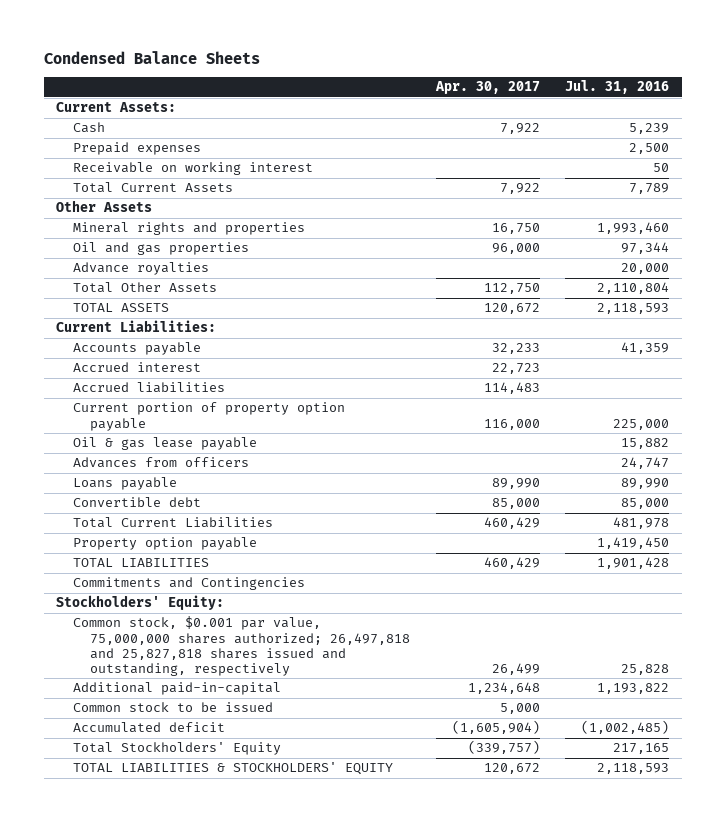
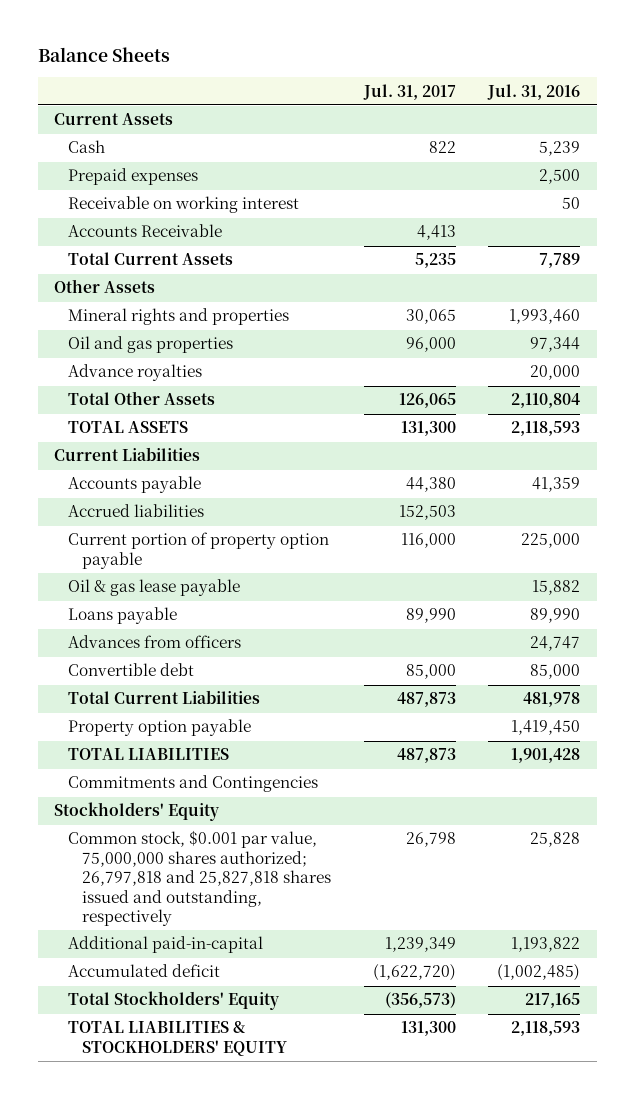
- Condensed Balance Sheets
+ Balance Sheets
- | Apr. 30, 2017 | Jul. 31, 2016
+ | Jul. 31, 2017 | Jul. 31, 2016
- Current Assets:
+ Current Assets
+ Accounts Receivable | 4,413 |
- Current Liabilities:
+ Current Liabilities
- Accrued interest | 22,723 |
moved down: Advances from officers | | 24,747
- Stockholders' Equity:
- Common stock, $0.001 par value, 75,000,000 shares authorized; 26,497,818 and 25,827,818 shares issued and outstanding, respectively | 26,499 | 25,828
+ Stockholders' Equity
+ Common stock, $0.001 par value, 75,000,000 shares authorized; 26,797,818 and 25,827,818 shares issued and outstanding, respectively | 26,798 | 25,828
- Common stock to be issued | 5,000 |

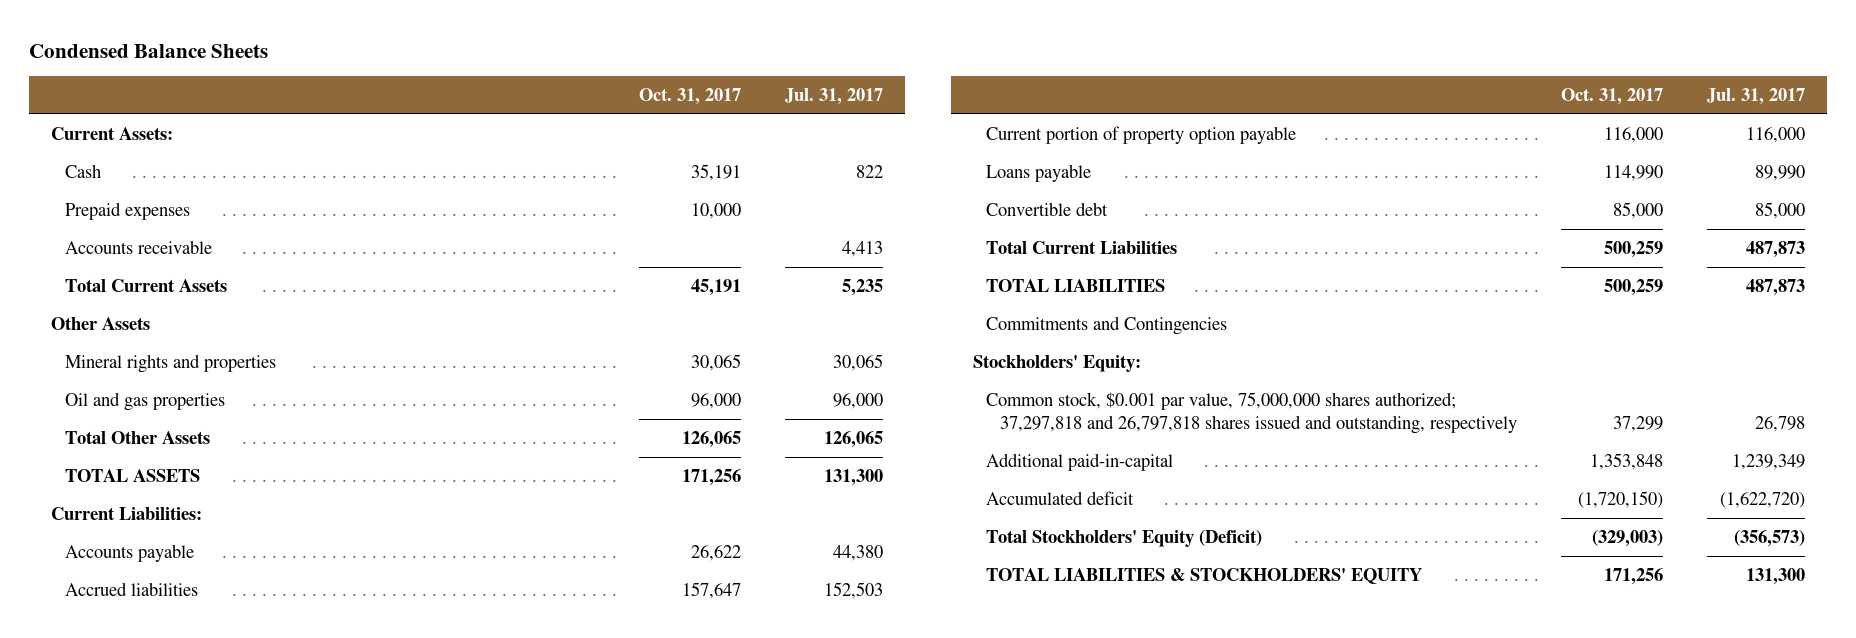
- Balance Sheets
+ Condensed Balance Sheets
- | Jul. 31, 2017 | Jul. 31, 2016
+ | Oct. 31, 2017 | Jul. 31, 2017
- Current Assets
+ Current Assets:
- Receivable on working interest | | 50
- Accounts Receivable | 4,413 |
+ Accounts receivable | | 4,413
- Advance royalties | | 20,000
- Current Liabilities
+ Current Liabilities:
- Oil & gas lease payable | | 15,882
- Advances from officers | | 24,747
- Property option payable | | 1,419,450
- Stockholders' Equity
- Common stock, $0.001 par value, 75,000,000 shares authorized; 26,797,818 and 25,827,818 shares issued and outstanding, respectively | 26,798 | 25,828
+ Stockholders' Equity:
+ Common stock, $0.001 par value, 75,000,000 shares authorized; 37,297,818 and 26,797,818 shares issued and outstanding, respectively | 37,299 | 26,798
- Total Stockholders' Equity | (356,573) | 217,165
+ Total Stockholders' Equity (Deficit) | (329,003) | (356,573)

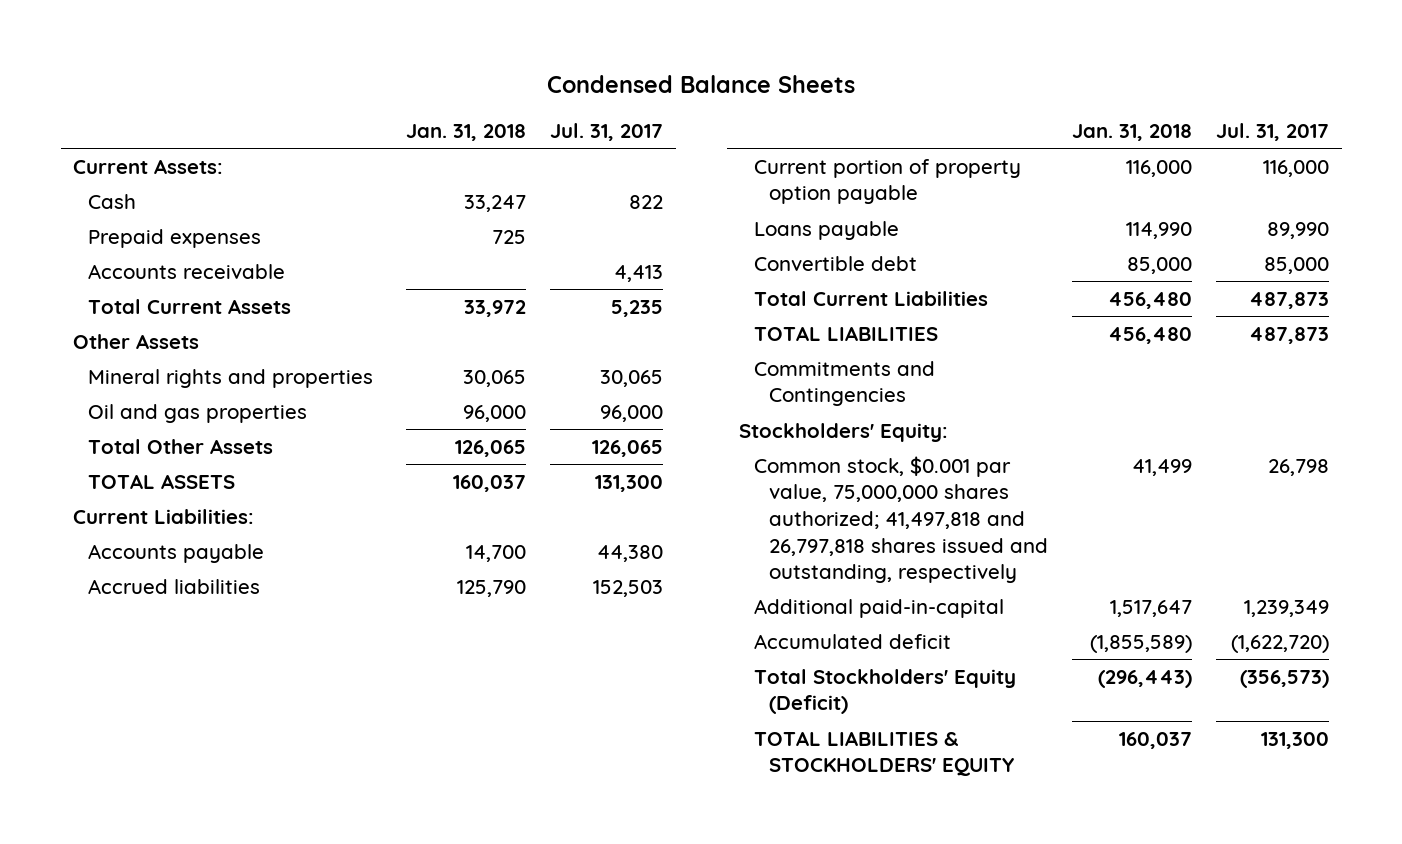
- | Oct. 31, 2017 | Jul. 31, 2017
+ | Jan. 31, 2018 | Jul. 31, 2017
- Common stock, $0.001 par value, 75,000,000 shares authorized; 37,297,818 and 26,797,818 shares issued and outstanding, respectively | 37,299 | 26,798
+ Common stock, $0.001 par value, 75,000,000 shares authorized; 41,497,818 and 26,797,818 shares issued and outstanding, respectively | 41,499 | 26,798

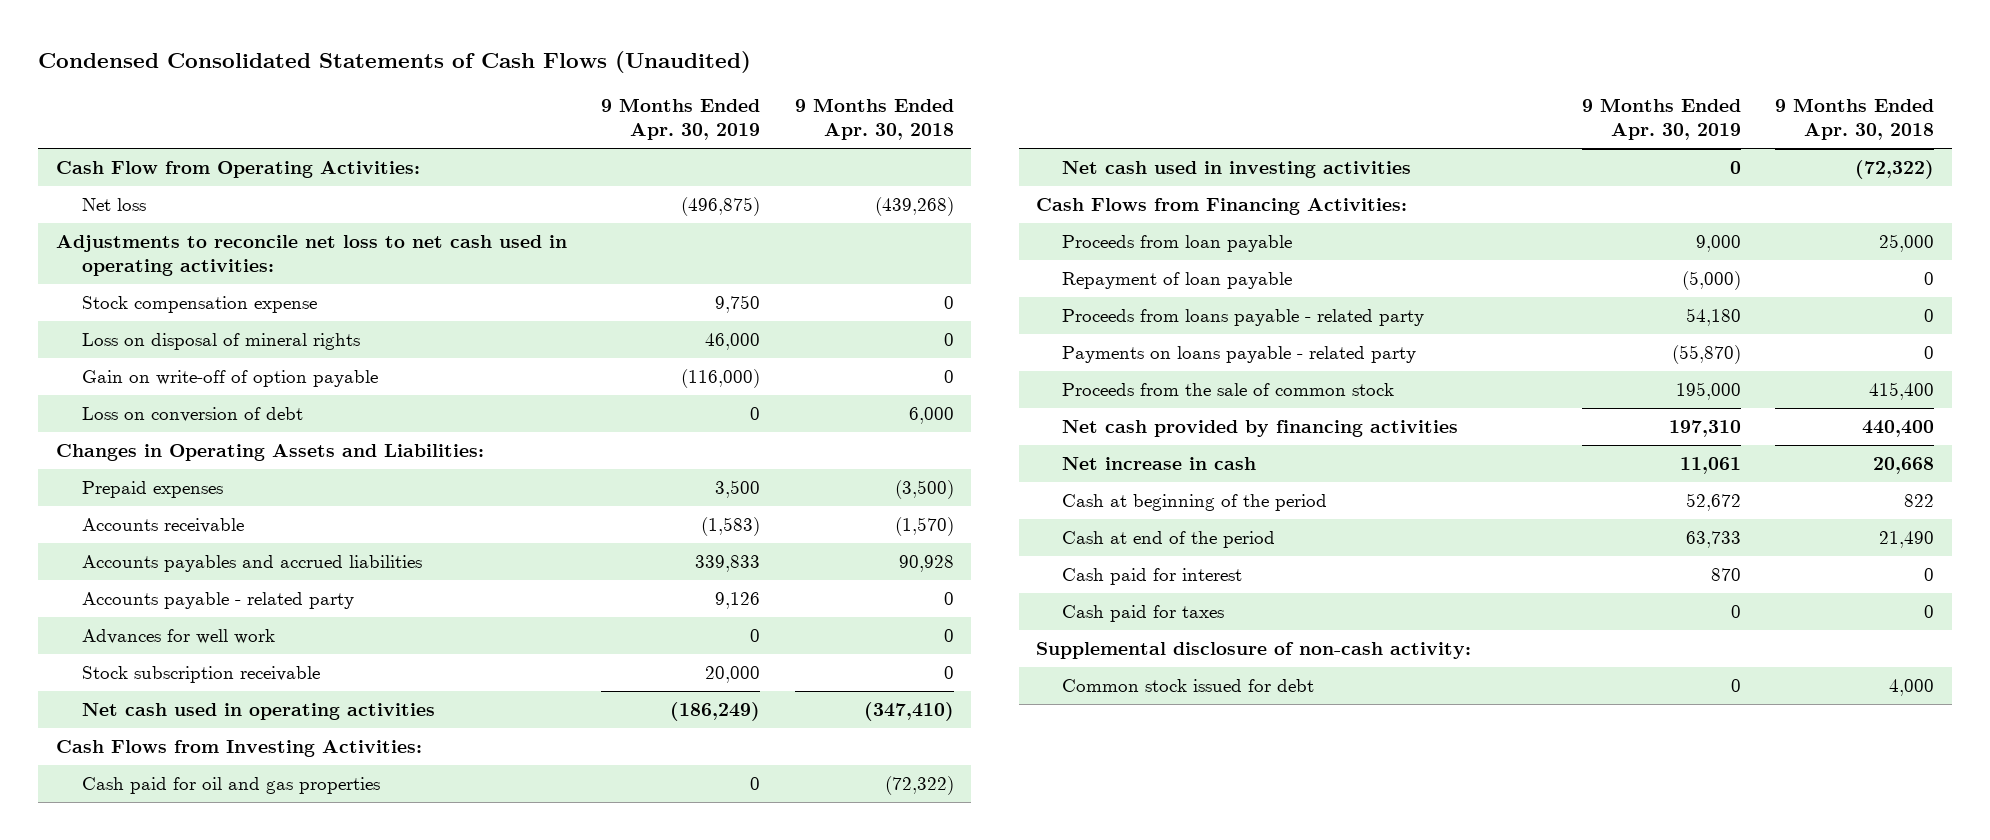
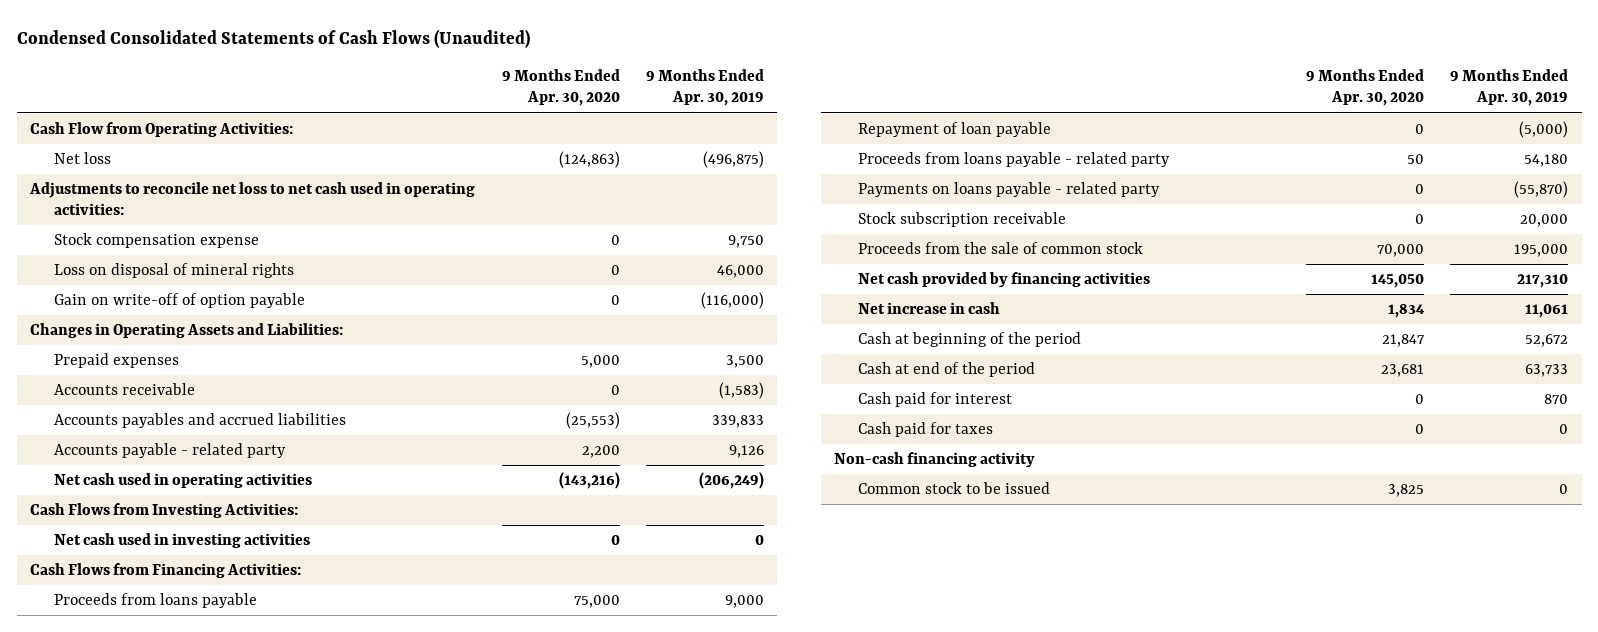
- | 9 Months Ended Apr. 30, 2019 | 9 Months Ended Apr. 30, 2018
+ | 9 Months Ended Apr. 30, 2020 | 9 Months Ended Apr. 30, 2019
- Loss on conversion of debt | 0 | 6,000
- Advances for well work | 0 | 0
- Net cash used in operating activities | (186,249) | (347,410)
+ Net cash used in operating activities | (143,216) | (206,249)
- Cash paid for oil and gas properties | 0 | (72,322)
- Proceeds from loan payable | 9,000 | 25,000
+ Proceeds from loans payable | 75,000 | 9,000
moved down: Stock subscription receivable | 0 | 20,000
- Net cash provided by financing activities | 197,310 | 440,400
+ Net cash provided by financing activities | 145,050 | 217,310
- Supplemental disclosure of non-cash activity:
- Common stock issued for debt | 0 | 4,000
+ Non-cash financing activity
+ Common stock to be issued | 3,825 | 0

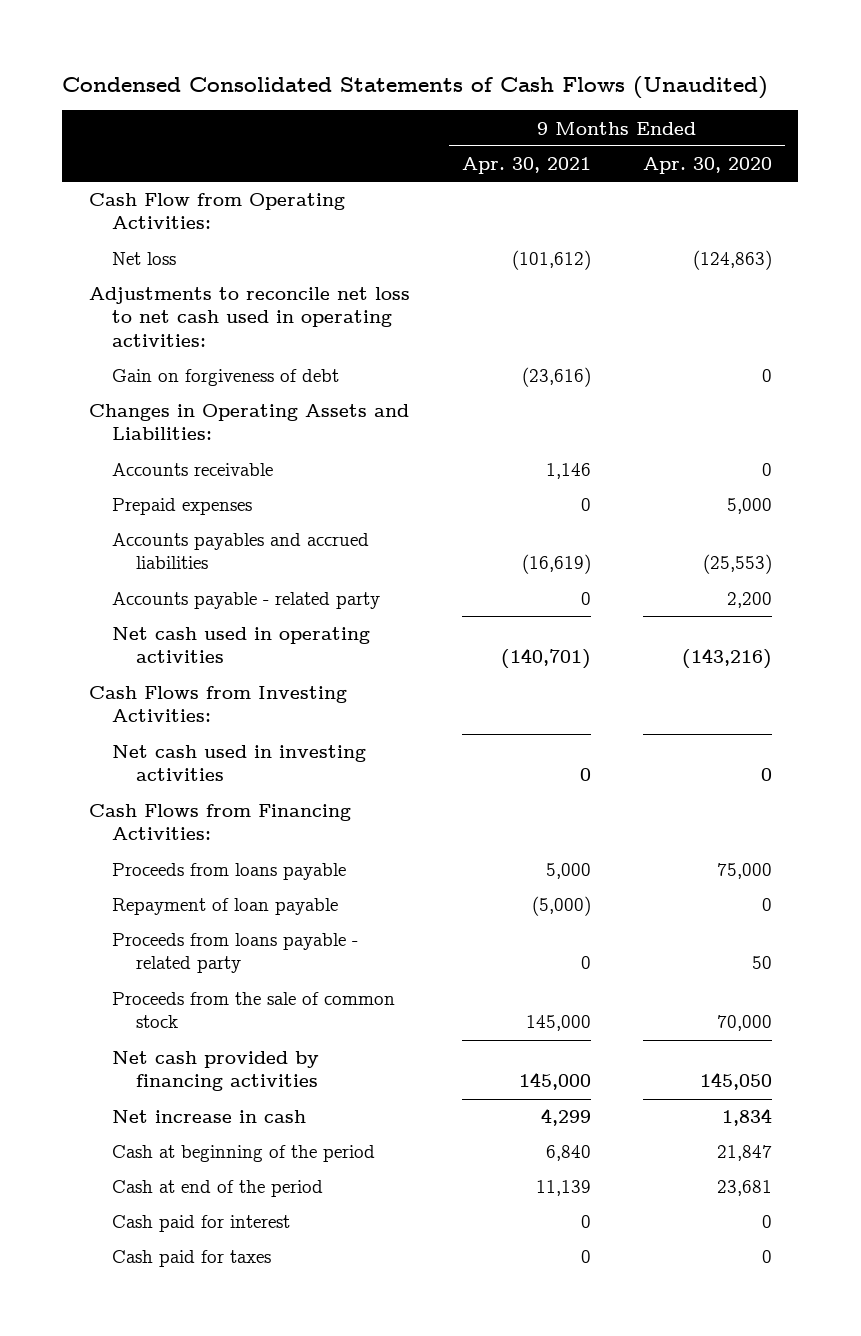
- | 9 Months Ended Apr. 30, 2020 | 9 Months Ended Apr. 30, 2019
+ | 9 Months Ended Apr. 30, 2021 | 9 Months Ended Apr. 30, 2020
- Stock compensation expense | 0 | 9,750
- Loss on disposal of mineral rights | 0 | 46,000
- Gain on write-off of option payable | 0 | (116,000)
+ Gain on forgiveness of debt | (23,616) | 0
moved down: Prepaid expenses | 0 | 5,000
- Payments on loans payable - related party | 0 | (55,870)
- Stock subscription receivable | 0 | 20,000
- Non-cash financing activity
- Common stock to be issued | 3,825 | 0

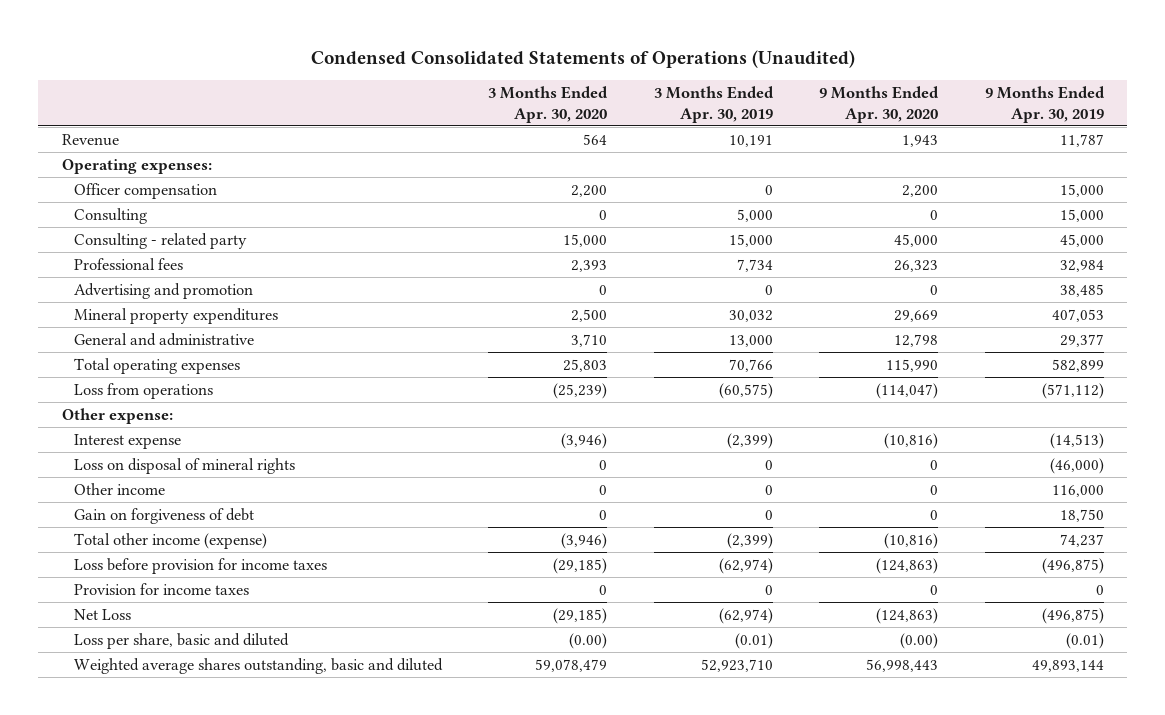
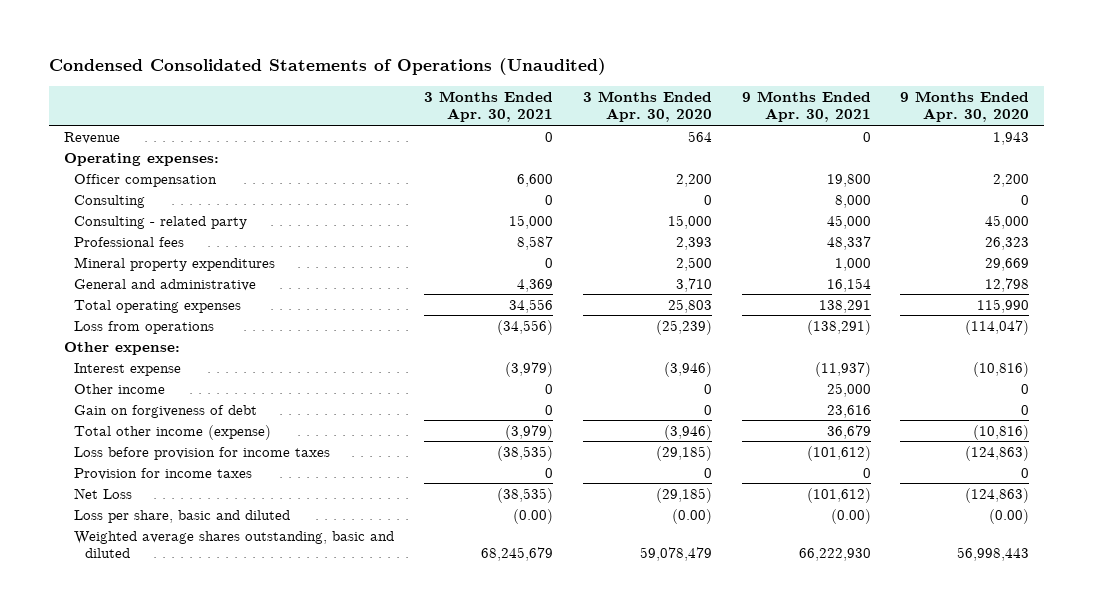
- | 3 Months Ended Apr. 30, 2020 | 3 Months Ended Apr. 30, 2019 | 9 Months Ended Apr. 30, 2020 | 9 Months Ended Apr. 30, 2019
+ | 3 Months Ended Apr. 30, 2021 | 3 Months Ended Apr. 30, 2020 | 9 Months Ended Apr. 30, 2021 | 9 Months Ended Apr. 30, 2020
- Advertising and promotion | 0 | 0 | 0 | 38,485
- Loss on disposal of mineral rights | 0 | 0 | 0 | (46,000)

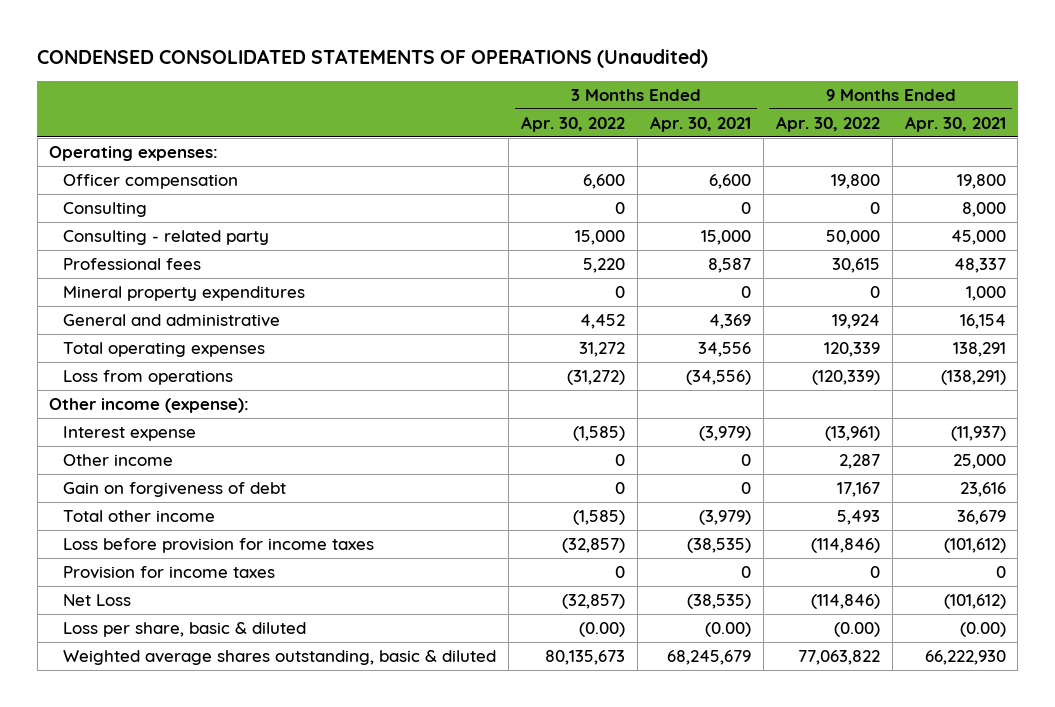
- Condensed Consolidated Statements of Operations (Unaudited)
+ CONDENSED CONSOLIDATED STATEMENTS OF OPERATIONS (Unaudited)
- | 3 Months Ended Apr. 30, 2021 | 3 Months Ended Apr. 30, 2020 | 9 Months Ended Apr. 30, 2021 | 9 Months Ended Apr. 30, 2020
+ | 3 Months Ended Apr. 30, 2022 | 3 Months Ended Apr. 30, 2021 | 9 Months Ended Apr. 30, 2022 | 9 Months Ended Apr. 30, 2021
- Revenue | 0 | 564 | 0 | 1,943
- Other expense:
+ Other income (expense):
- Total other income (expense) | (3,979) | (3,946) | 36,679 | (10,816)
+ Total other income | (1,585) | (3,979) | 5,493 | 36,679
- Loss per share, basic and diluted | (0.00) | (0.00) | (0.00) | (0.00)
- Weighted average shares outstanding, basic and diluted | 68,245,679 | 59,078,479 | 66,222,930 | 56,998,443
+ Loss per share, basic & diluted | (0.00) | (0.00) | (0.00) | (0.00)
+ Weighted average shares outstanding, basic & diluted | 80,135,673 | 68,245,679 | 77,063,822 | 66,222,930

